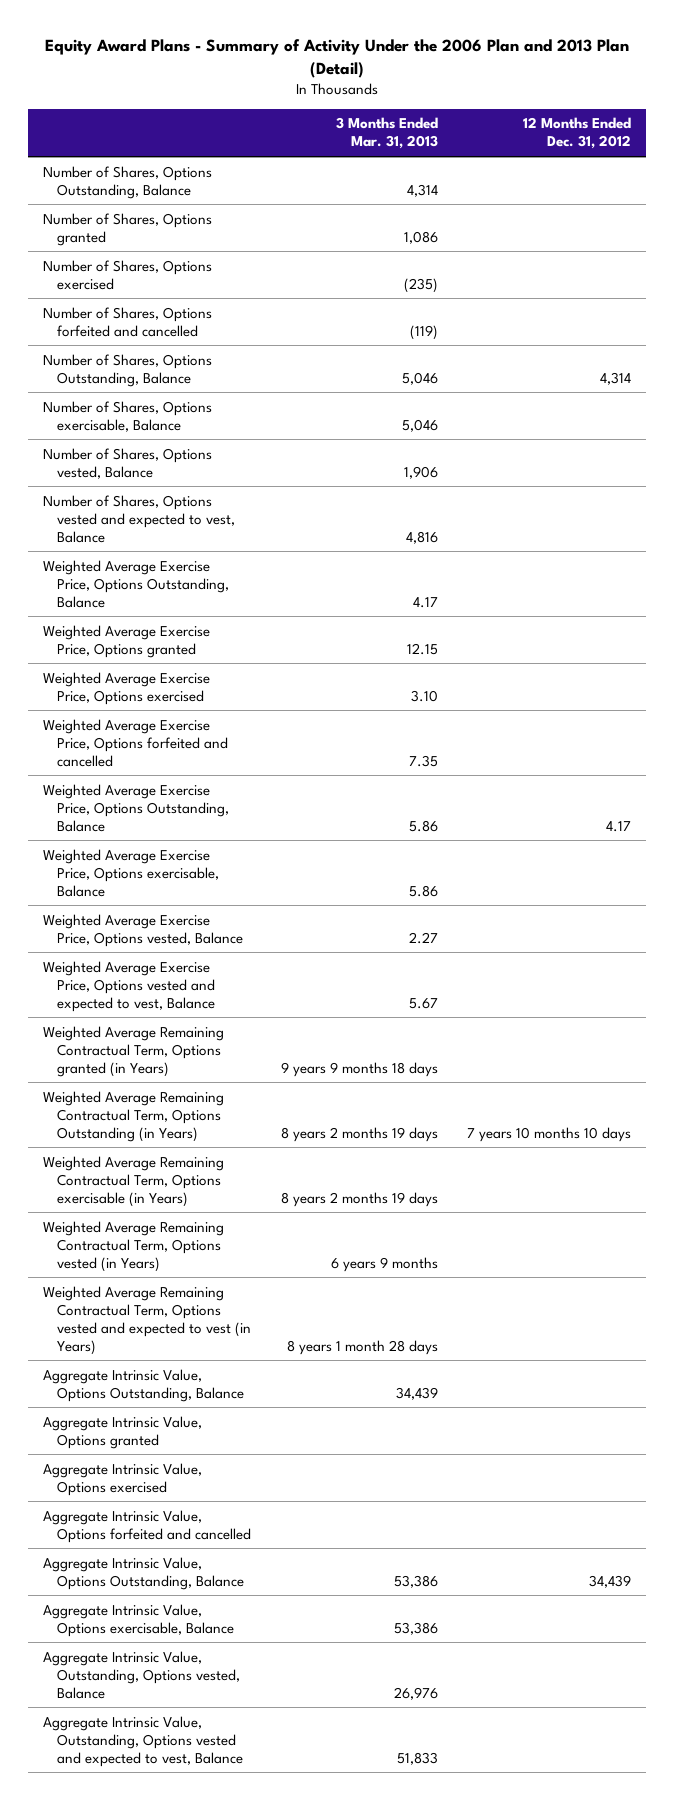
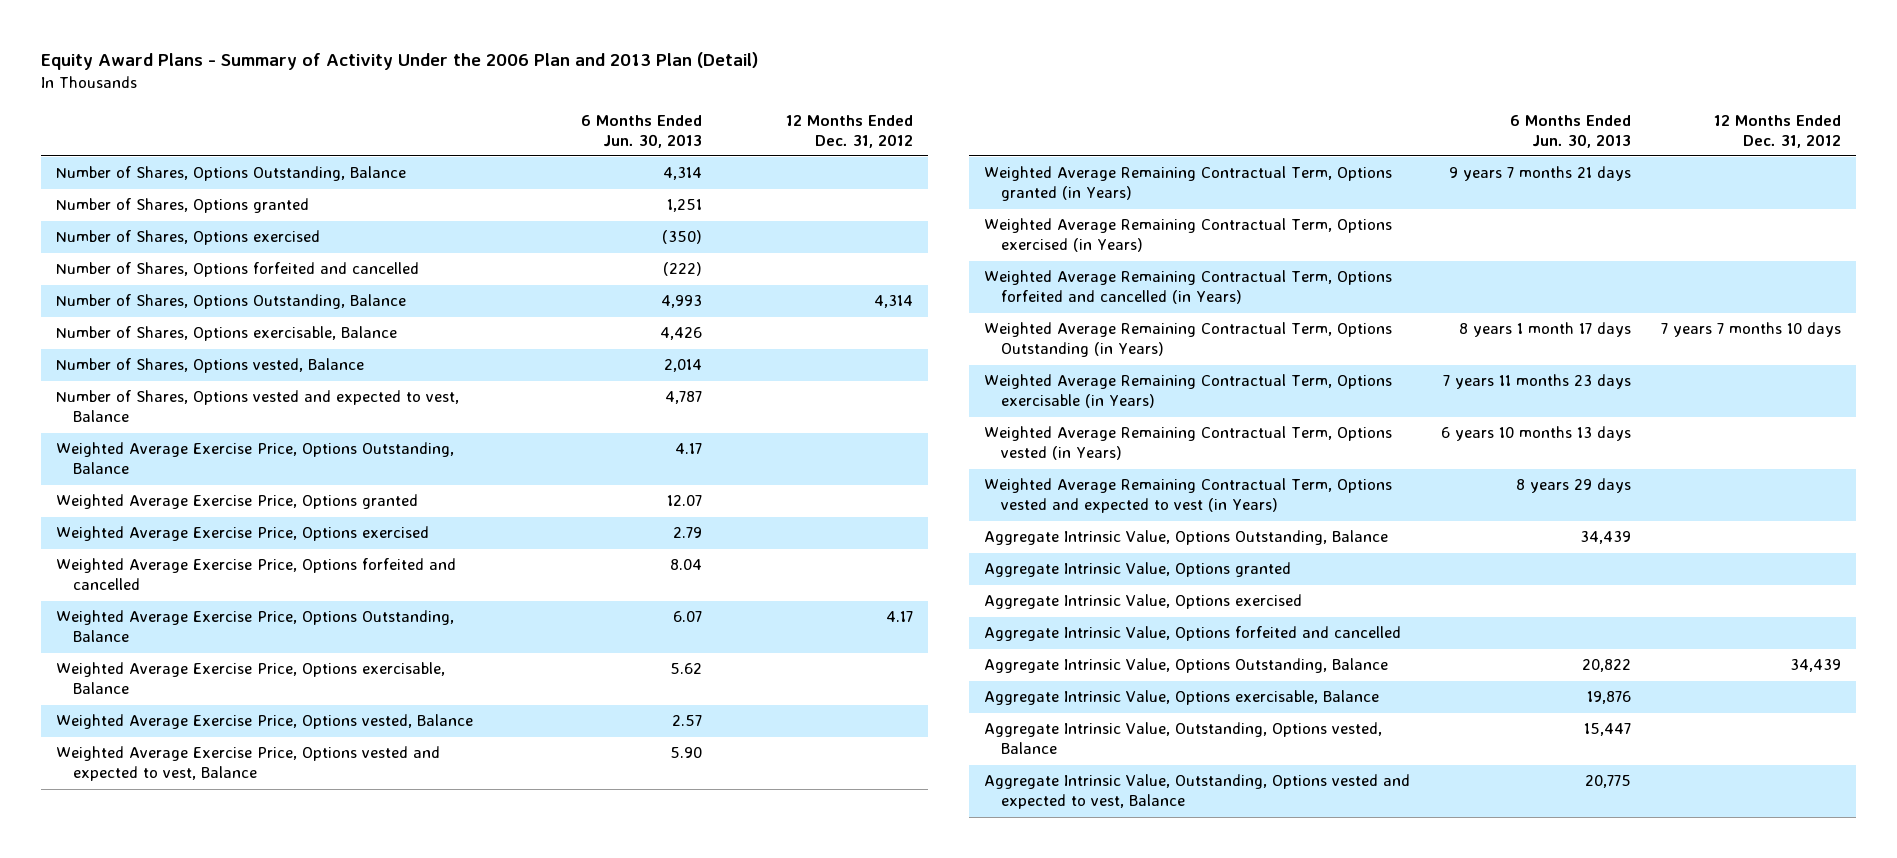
- | 3 Months Ended Mar. 31, 2013 | 12 Months Ended Dec. 31, 2012
+ | 6 Months Ended Jun. 30, 2013 | 12 Months Ended Dec. 31, 2012
- Weighted Average Remaining Contractual Term, Options Outstanding (in Years) | 8 years 2 months 19 days | 7 years 10 months 10 days
+ Weighted Average Remaining Contractual Term, Options exercised (in Years)
+ Weighted Average Remaining Contractual Term, Options forfeited and cancelled (in Years)
+ Weighted Average Remaining Contractual Term, Options Outstanding (in Years) | 8 years 1 month 17 days | 7 years 7 months 10 days

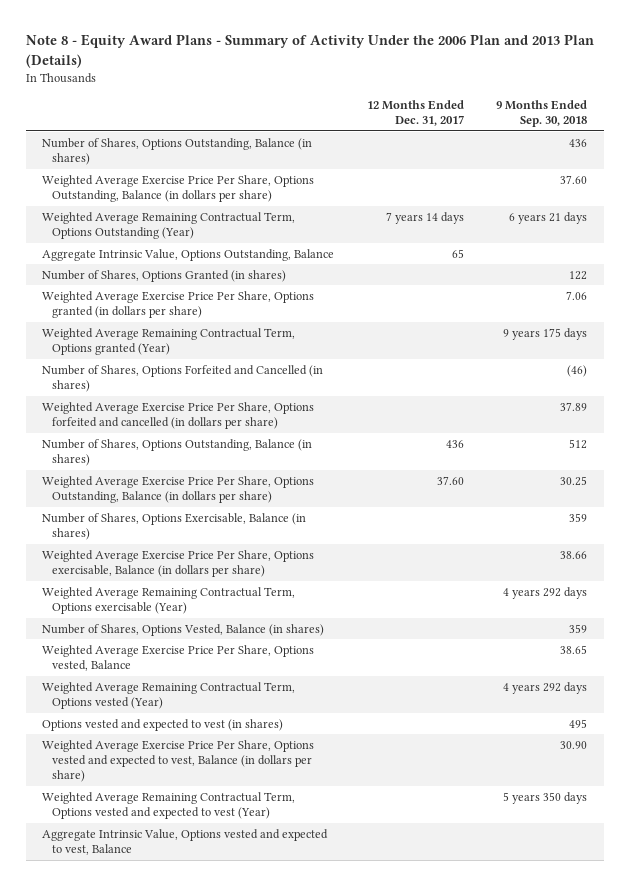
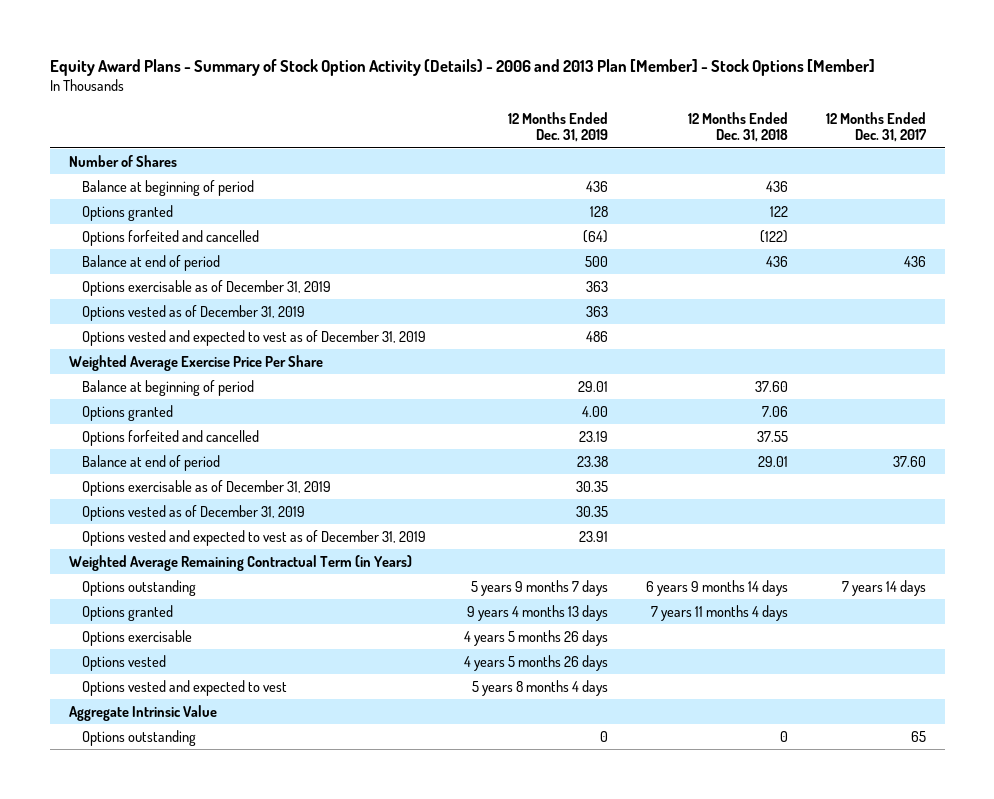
- Note 8 - Equity Award Plans - Summary of Activity Under the 2006 Plan and 2013 Plan (Details)
+ Equity Award Plans - Summary of Stock Option Activity (Details) - 2006 and 2013 Plan [Member] - Stock Options [Member]
- | 12 Months Ended Dec. 31, 2017 | 9 Months Ended Sep. 30, 2018
+ | 12 Months Ended Dec. 31, 2019 | 12 Months Ended Dec. 31, 2018 | 12 Months Ended Dec. 31, 2017
- Number of Shares, Options Outstanding, Balance (in shares) | | 436
- Weighted Average Exercise Price Per Share, Options Outstanding, Balance (in dollars per share) | | 37.60
- Weighted Average Remaining Contractual Term, Options Outstanding (Year) | 7 years 14 days | 6 years 21 days
- Aggregate Intrinsic Value, Options Outstanding, Balance | 65 |
- Number of Shares, Options Granted (in shares) | | 122
- Weighted Average Exercise Price Per Share, Options granted (in dollars per share) | | 7.06
- Weighted Average Remaining Contractual Term, Options granted (Year) | | 9 years 175 days
- Number of Shares, Options Forfeited and Cancelled (in shares) | | (46)
- Weighted Average Exercise Price Per Share, Options forfeited and cancelled (in dollars per share) | | 37.89
- Number of Shares, Options Outstanding, Balance (in shares) | 436 | 512
- Weighted Average Exercise Price Per Share, Options Outstanding, Balance (in dollars per share) | 37.60 | 30.25
- Number of Shares, Options Exercisable, Balance (in shares) | | 359
- Weighted Average Exercise Price Per Share, Options exercisable, Balance (in dollars per share) | | 38.66
- Weighted Average Remaining Contractual Term, Options exercisable (Year) | | 4 years 292 days
- Number of Shares, Options Vested, Balance (in shares) | | 359
- Weighted Average Exercise Price Per Share, Options vested, Balance | | 38.65
- Weighted Average Remaining Contractual Term, Options vested (Year) | | 4 years 292 days
- Options vested and expected to vest (in shares) | | 495
- Weighted Average Exercise Price Per Share, Options vested and expected to vest, Balance (in dollars per share) | | 30.90
- Weighted Average Remaining Contractual Term, Options vested and expected to vest (Year) | | 5 years 350 days
- Aggregate Intrinsic Value, Options vested and expected to vest, Balance
+ Number of Shares
+ Balance at beginning of period | 436 | 436 |
+ Options granted | 128 | 122 |
+ Options forfeited and cancelled | (64) | (122) |
+ Balance at end of period | 500 | 436 | 436
+ Options exercisable as of December 31, 2019 | 363 | |
+ Options vested as of December 31, 2019 | 363 | |
+ Options vested and expected to vest as of December 31, 2019 | 486 | |
+ Weighted Average Exercise Price Per Share
+ Balance at beginning of period | 29.01 | 37.60 |
+ Options granted | 4.00 | 7.06 |
+ Options forfeited and cancelled | 23.19 | 37.55 |
+ Balance at end of period | 23.38 | 29.01 | 37.60
+ Options exercisable as of December 31, 2019 | 30.35 | |
+ Options vested as of December 31, 2019 | 30.35 | |
+ Options vested and expected to vest as of December 31, 2019 | 23.91 | |
+ Weighted Average Remaining Contractual Term (in Years)
+ Options outstanding | 5 years 9 months 7 days | 6 years 9 months 14 days | 7 years 14 days
+ Options granted | 9 years 4 months 13 days | 7 years 11 months 4 days |
+ Options exercisable | 4 years 5 months 26 days | |
+ Options vested | 4 years 5 months 26 days | |
+ Options vested and expected to vest | 5 years 8 months 4 days | |
+ Aggregate Intrinsic Value
+ Options outstanding | 0 | 0 | 65

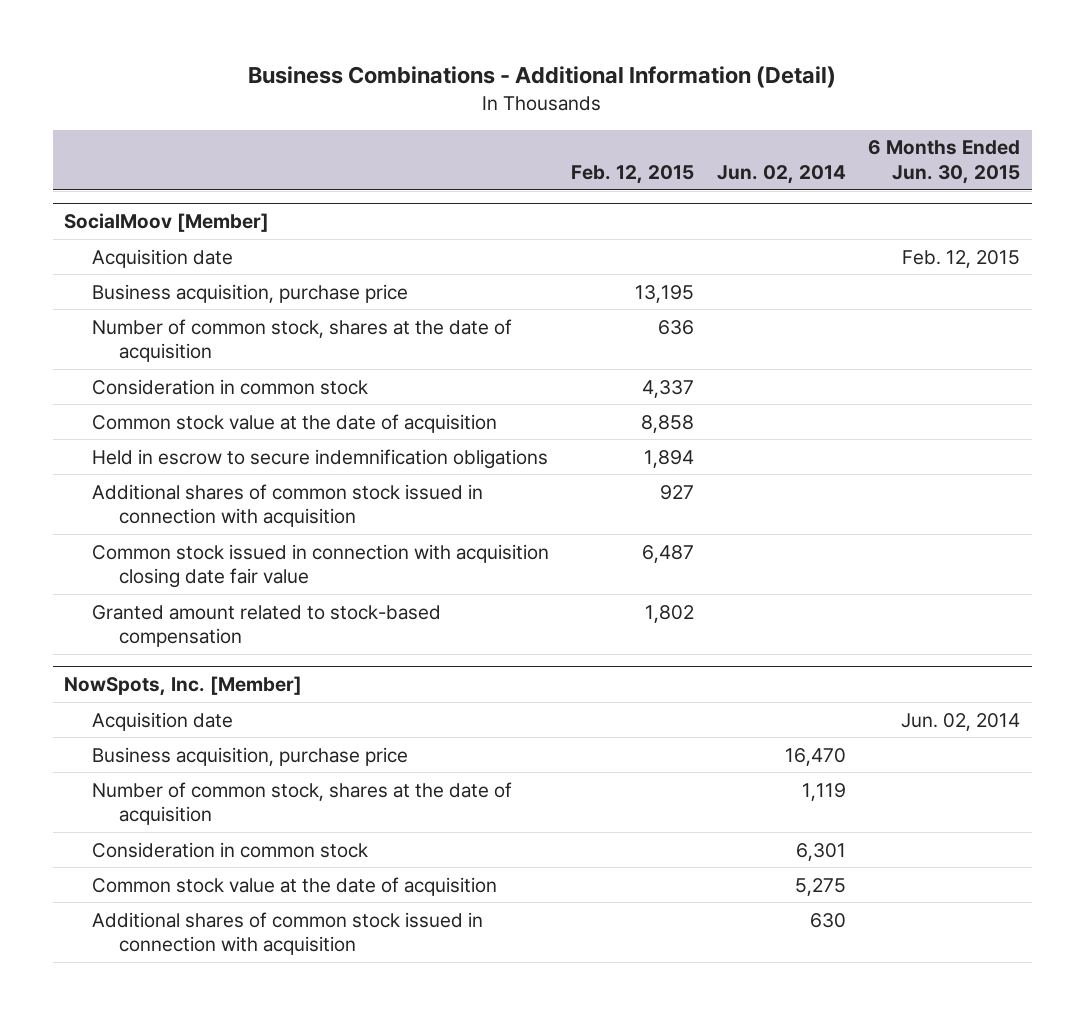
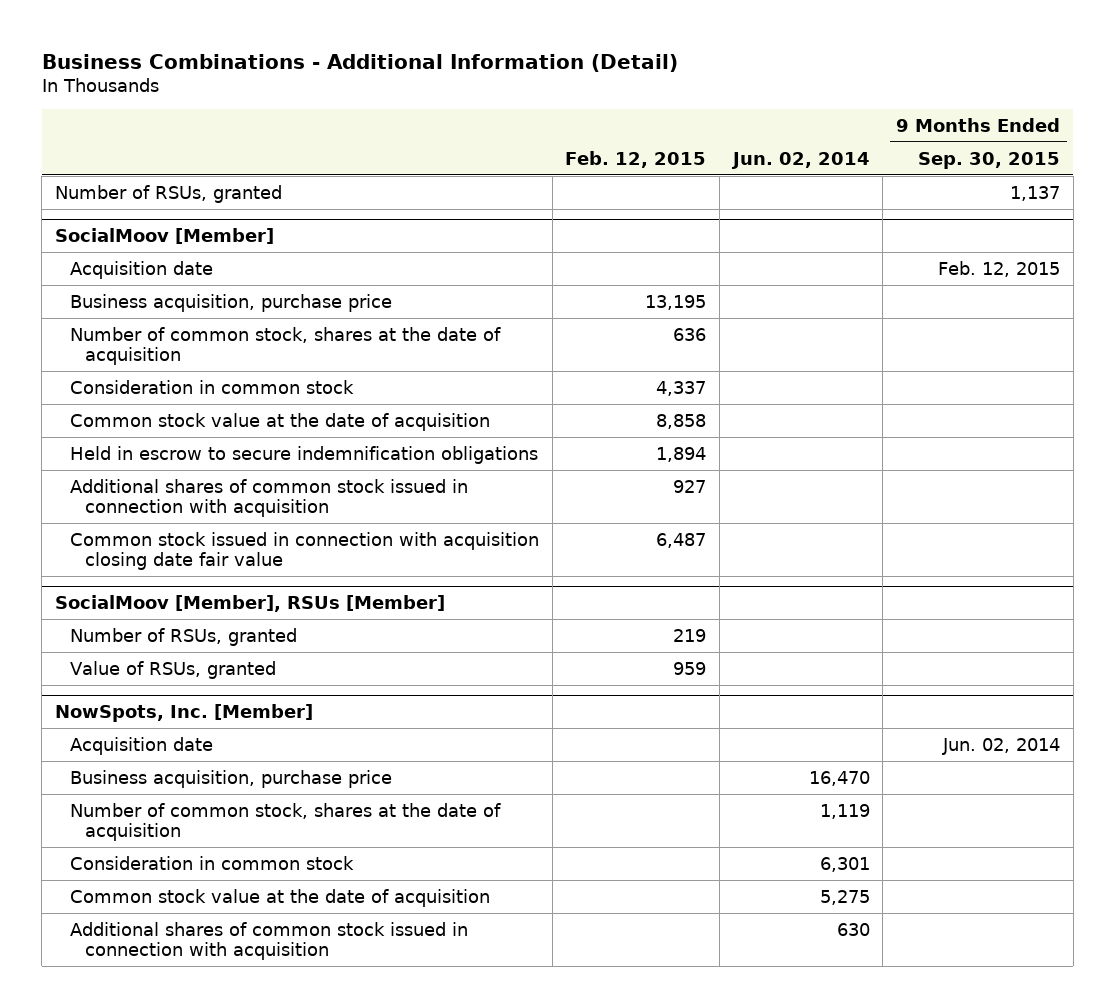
- | Feb. 12, 2015 | Jun. 02, 2014 | 6 Months Ended Jun. 30, 2015
+ | Feb. 12, 2015 | Jun. 02, 2014 | 9 Months Ended Sep. 30, 2015
+ Number of RSUs, granted | | | 1,137
@ SocialMoov [Member]
- Granted amount related to stock-based compensation | 1,802 | |
+ SocialMoov [Member], RSUs [Member]
+ Number of RSUs, granted | 219 | |
+ Value of RSUs, granted | 959 | |

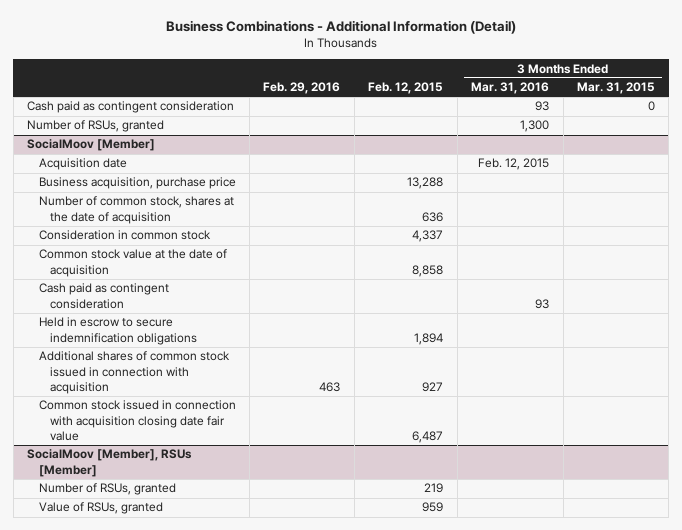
- | Feb. 12, 2015 | Jun. 02, 2014 | 9 Months Ended Sep. 30, 2015
+ | Feb. 29, 2016 | Feb. 12, 2015 | 3 Months Ended Mar. 31, 2016 | 3 Months Ended Mar. 31, 2015
+ Cash paid as contingent consideration | | | 93 | 0
@ SocialMoov [Member]
- Business acquisition, purchase price | 13,195 | |
+ Business acquisition, purchase price | | 13,288 | |
+ Cash paid as contingent consideration | | | 93 |
- NowSpots, Inc. [Member]
- Acquisition date | | | Jun. 02, 2014
- Business acquisition, purchase price | | 16,470 |
- Number of common stock, shares at the date of acquisition | | 1,119 |
- Consideration in common stock | | 6,301 |
- Common stock value at the date of acquisition | | 5,275 |
- Additional shares of common stock issued in connection with acquisition | | 630 |

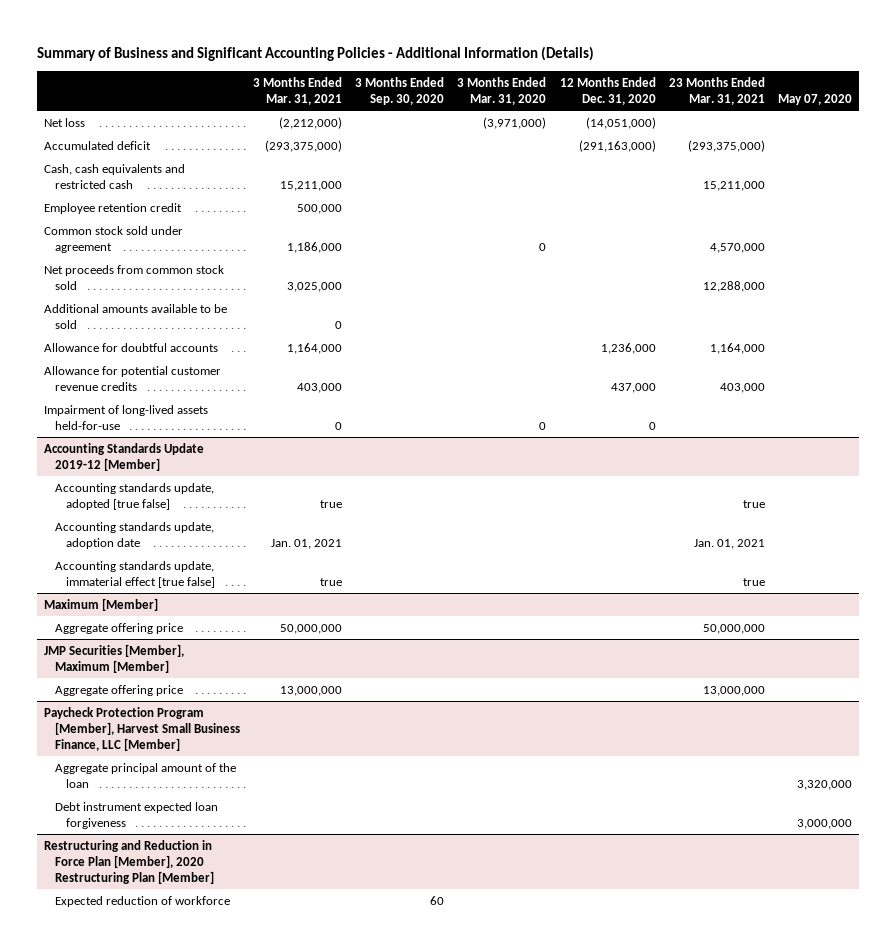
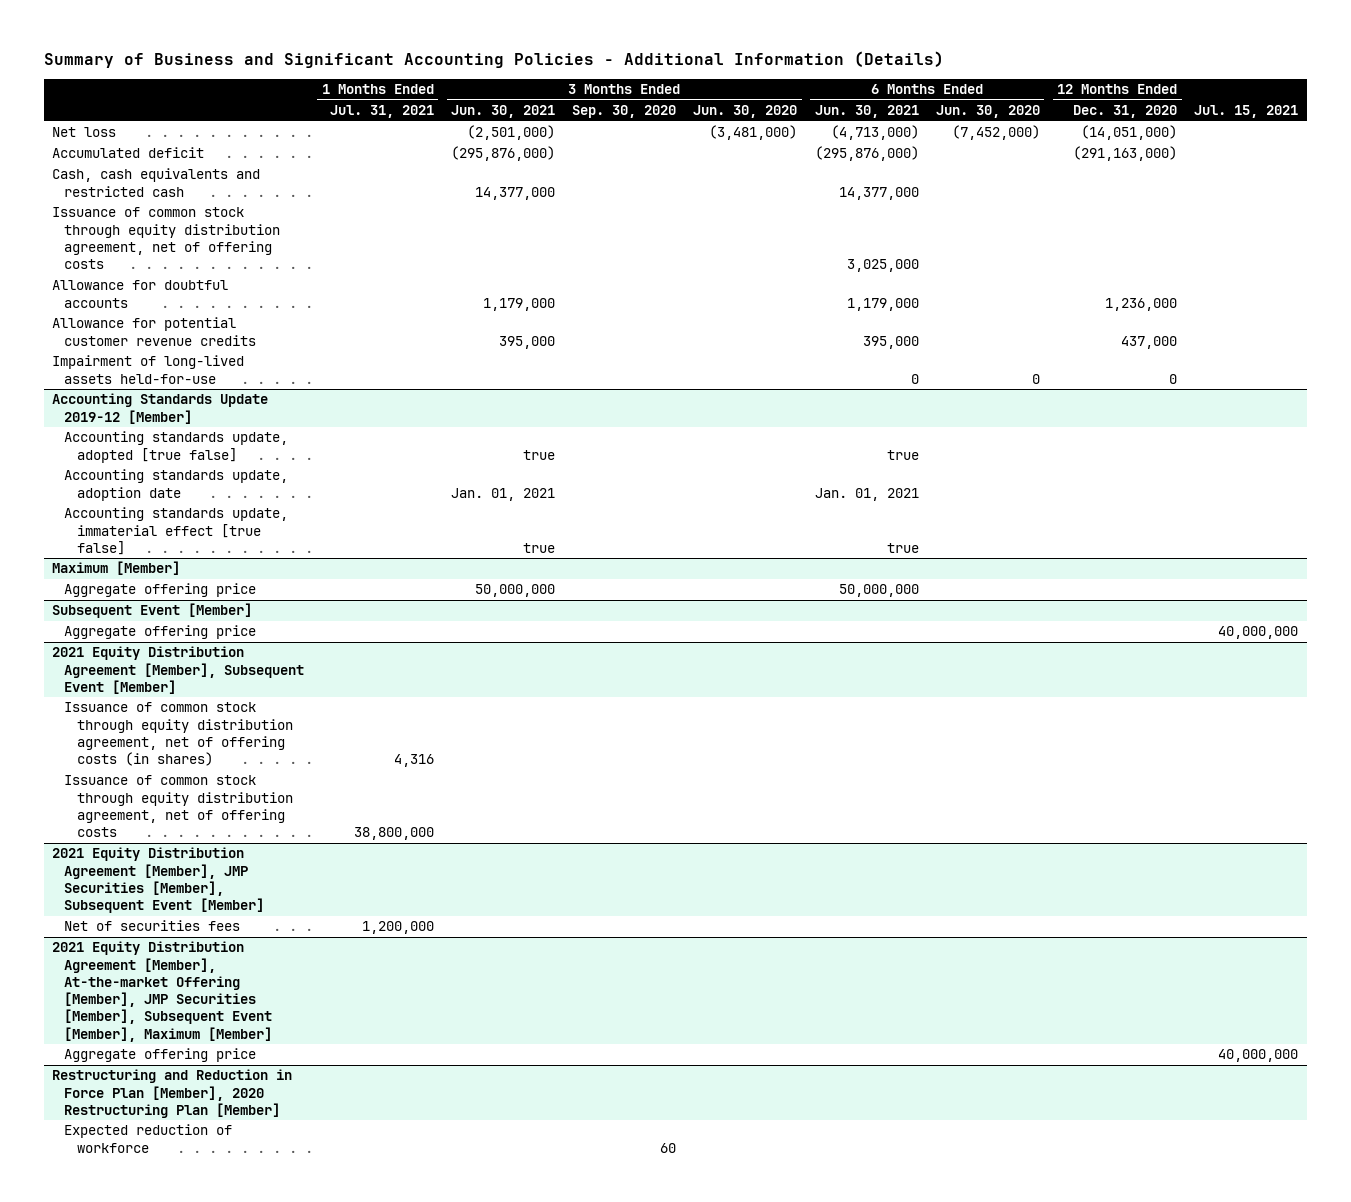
- | 3 Months Ended Mar. 31, 2021 | 3 Months Ended Sep. 30, 2020 | 3 Months Ended Mar. 31, 2020 | 12 Months Ended Dec. 31, 2020 | 23 Months Ended Mar. 31, 2021 | May 07, 2020
+ | 1 Months Ended Jul. 31, 2021 | 3 Months Ended Jun. 30, 2021 | 3 Months Ended Sep. 30, 2020 | 3 Months Ended Jun. 30, 2020 | 6 Months Ended Jun. 30, 2021 | 6 Months Ended Jun. 30, 2020 | 12 Months Ended Dec. 31, 2020 | Jul. 15, 2021
- Employee retention credit | 500,000 | | | | |
- Common stock sold under agreement | 1,186,000 | | 0 | | 4,570,000 |
- Net proceeds from common stock sold | 3,025,000 | | | | 12,288,000 |
- Additional amounts available to be sold | 0 | | | | |
+ Issuance of common stock through equity distribution agreement, net of offering costs | | | | | 3,025,000 | | |
- JMP Securities [Member], Maximum [Member]
+ Subsequent Event [Member]
+ Aggregate offering price | | | | | | | | 40,000,000
+ 2021 Equity Distribution Agreement [Member], Subsequent Event [Member]
+ Issuance of common stock through equity distribution agreement, net of offering costs (in shares) | 4,316 | | | | | | |
+ Issuance of common stock through equity distribution agreement, net of offering costs | 38,800,000 | | | | | | |
+ 2021 Equity Distribution Agreement [Member], JMP Securities [Member], Subsequent Event [Member]
+ Net of securities fees | 1,200,000 | | | | | | |
+ 2021 Equity Distribution Agreement [Member], At-the-market Offering [Member], JMP Securities [Member], Subsequent Event [Member], Maximum [Member]
- Paycheck Protection Program [Member], Harvest Small Business Finance, LLC [Member]
- Aggregate principal amount of the loan | | | | | | 3,320,000
- Debt instrument expected loan forgiveness | | | | | | 3,000,000

